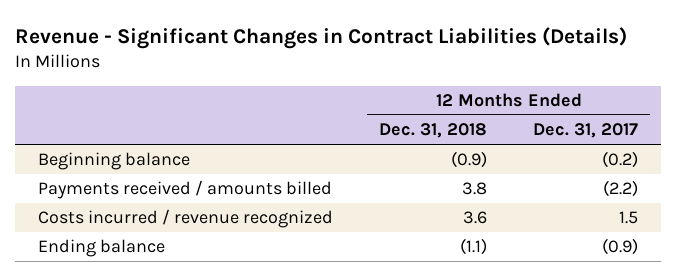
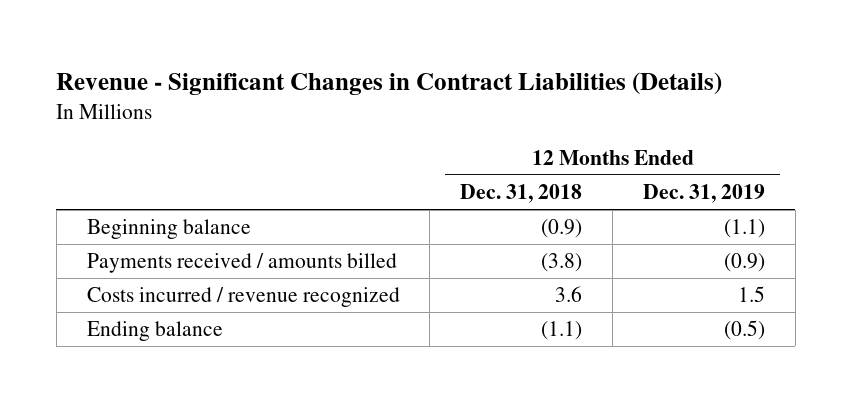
- | 12 Months Ended Dec. 31, 2018 | 12 Months Ended Dec. 31, 2017
+ | 12 Months Ended Dec. 31, 2018 | 12 Months Ended Dec. 31, 2019
- Payments received / amounts billed | 3.8 | (2.2)
+ Payments received / amounts billed | (3.8) | (0.9)

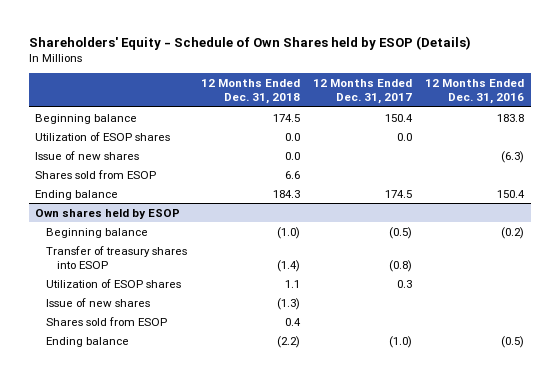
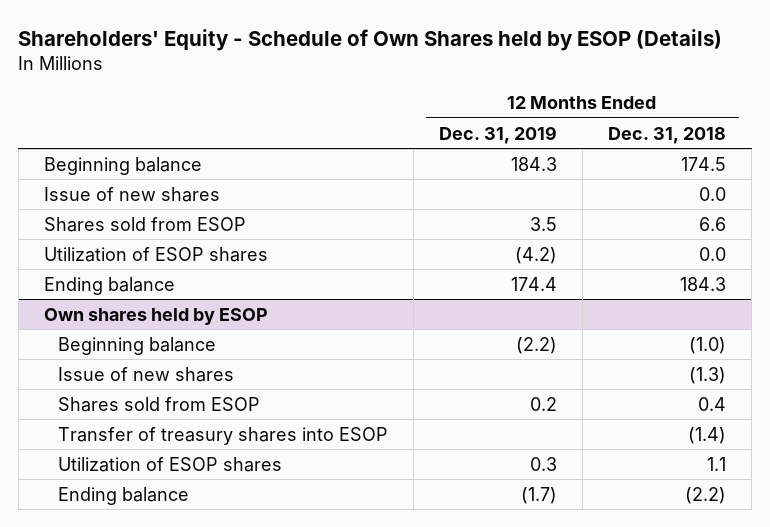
- | 12 Months Ended Dec. 31, 2018 | 12 Months Ended Dec. 31, 2017 | 12 Months Ended Dec. 31, 2016
+ | 12 Months Ended Dec. 31, 2019 | 12 Months Ended Dec. 31, 2018
moved down: Utilization of ESOP shares | (4.2) | 0.0
@ Own shares held by ESOP
moved down: Transfer of treasury shares into ESOP | | (1.4)
moved down: Utilization of ESOP shares | 0.3 | 1.1

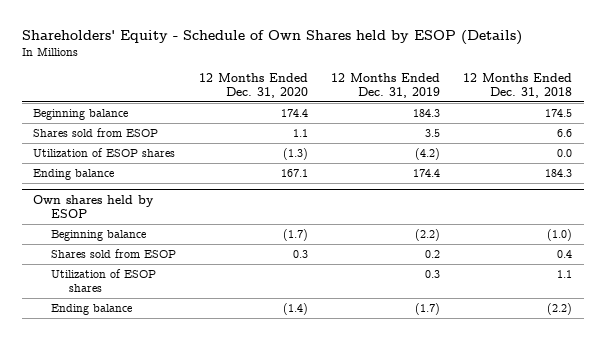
- | 12 Months Ended Dec. 31, 2019 | 12 Months Ended Dec. 31, 2018
+ | 12 Months Ended Dec. 31, 2020 | 12 Months Ended Dec. 31, 2019 | 12 Months Ended Dec. 31, 2018
- Issue of new shares | | 0.0
@ Own shares held by ESOP
- Issue of new shares | | (1.3)
- Transfer of treasury shares into ESOP | | (1.4)

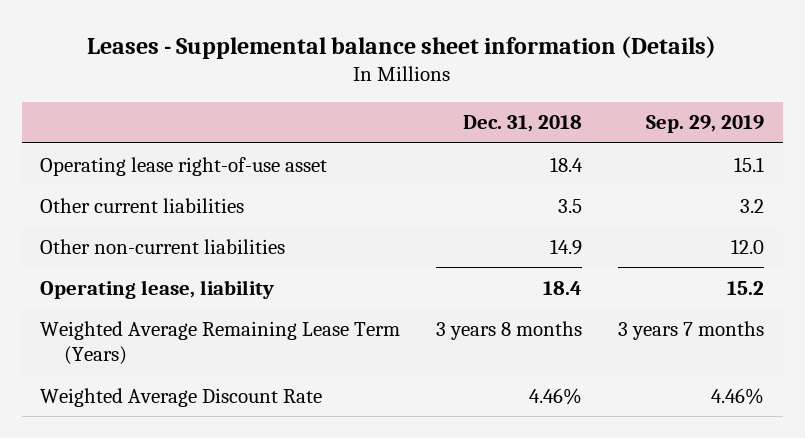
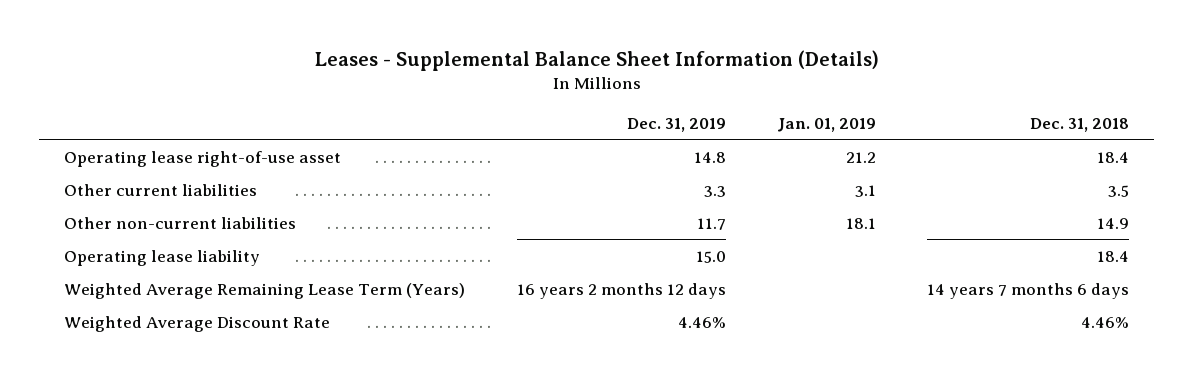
- Leases - Supplemental balance sheet information (Details)
+ Leases - Supplemental Balance Sheet Information (Details)
- | Dec. 31, 2018 | Sep. 29, 2019
+ | Dec. 31, 2019 | Jan. 01, 2019 | Dec. 31, 2018
- Operating lease, liability | 18.4 | 15.2
- Weighted Average Remaining Lease Term (Years) | 3 years 8 months | 3 years 7 months
+ Operating lease liability | 15.0 | | 18.4
+ Weighted Average Remaining Lease Term (Years) | 16 years 2 months 12 days | | 14 years 7 months 6 days

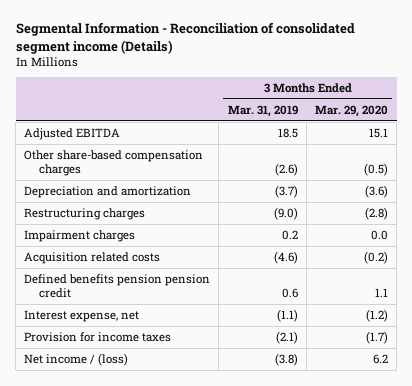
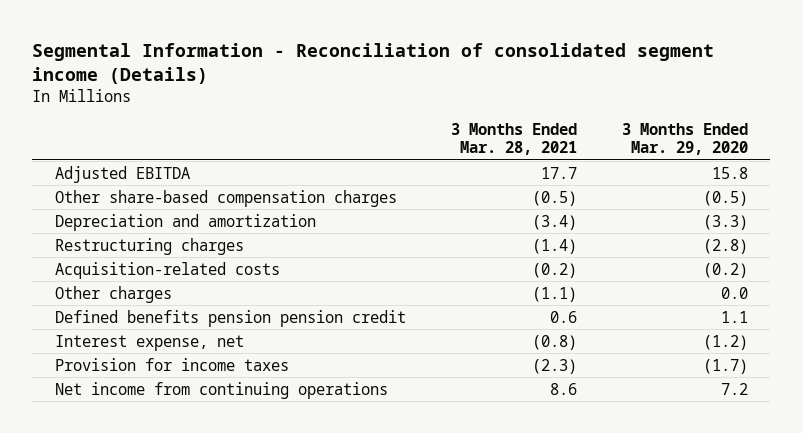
- | 3 Months Ended Mar. 31, 2019 | 3 Months Ended Mar. 29, 2020
+ | 3 Months Ended Mar. 28, 2021 | 3 Months Ended Mar. 29, 2020
- Adjusted EBITDA | 18.5 | 15.1
+ Adjusted EBITDA | 17.7 | 15.8
- Depreciation and amortization | (3.7) | (3.6)
+ Depreciation and amortization | (3.4) | (3.3)
- Impairment charges | 0.2 | 0.0
- Acquisition related costs | (4.6) | (0.2)
+ Acquisition-related costs | (0.2) | (0.2)
+ Other charges | (1.1) | 0.0
- Net income / (loss) | (3.8) | 6.2
+ Net income from continuing operations | 8.6 | 7.2

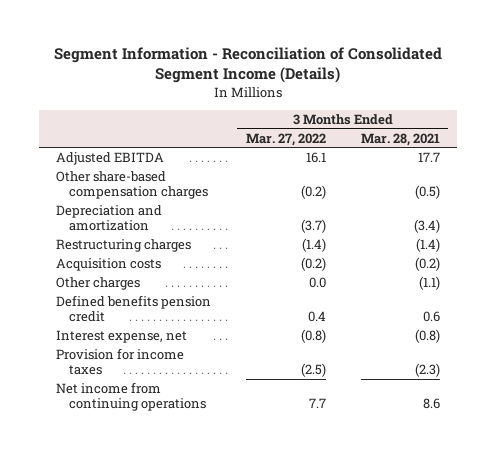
- Segmental Information - Reconciliation of consolidated segment income (Details)
+ Segment Information - Reconciliation of Consolidated Segment Income (Details)
- | 3 Months Ended Mar. 28, 2021 | 3 Months Ended Mar. 29, 2020
+ | 3 Months Ended Mar. 27, 2022 | 3 Months Ended Mar. 28, 2021
- Acquisition-related costs | (0.2) | (0.2)
+ Acquisition costs | (0.2) | (0.2)
- Defined benefits pension pension credit | 0.6 | 1.1
+ Defined benefits pension credit | 0.4 | 0.6

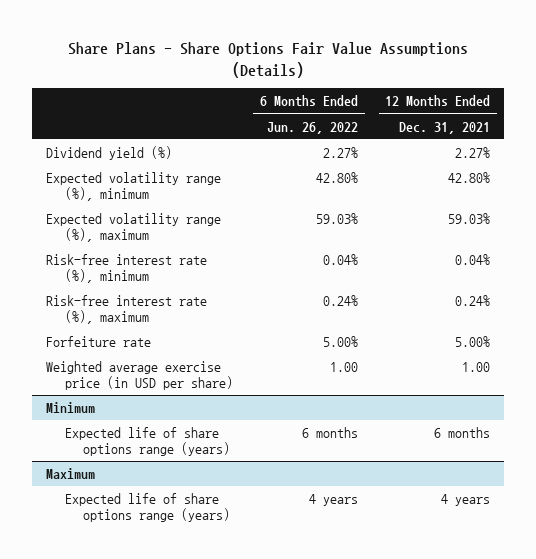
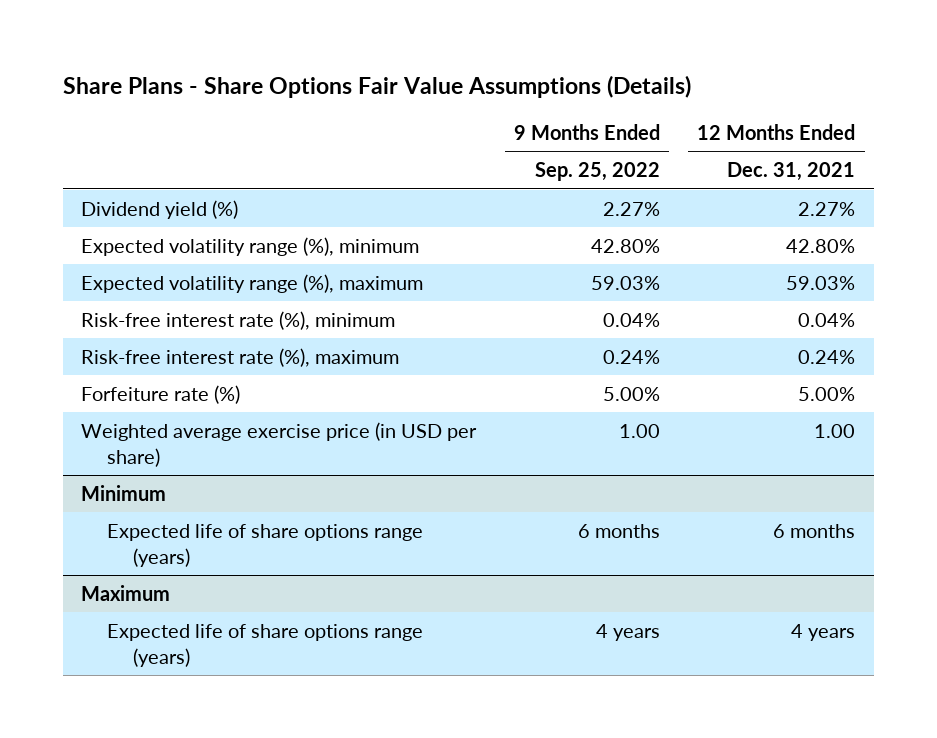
- | 6 Months Ended Jun. 26, 2022 | 12 Months Ended Dec. 31, 2021
+ | 9 Months Ended Sep. 25, 2022 | 12 Months Ended Dec. 31, 2021
- Forfeiture rate | 5.00% | 5.00%
+ Forfeiture rate (%) | 5.00% | 5.00%

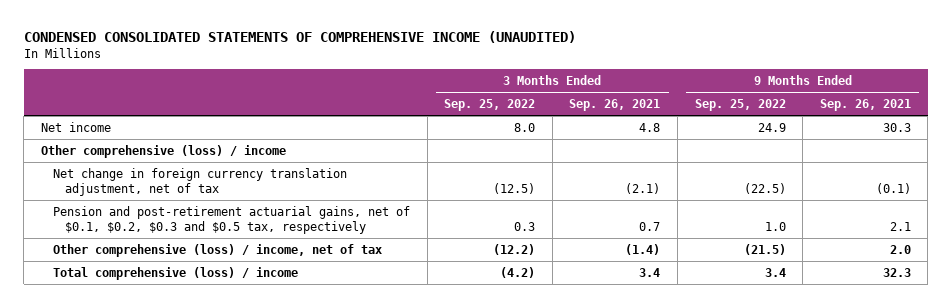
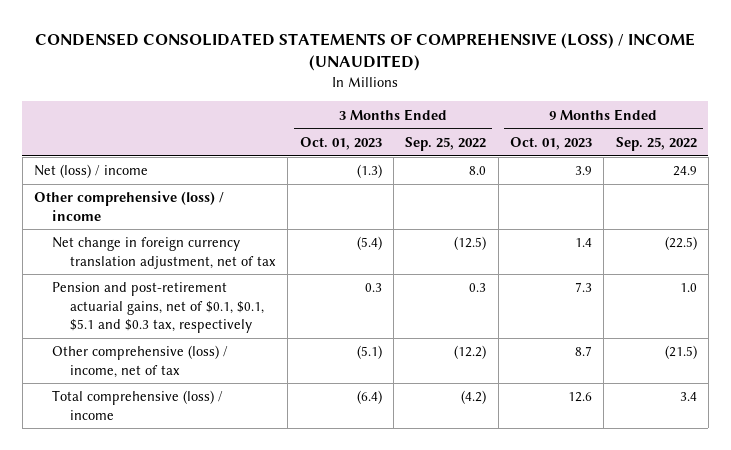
- CONDENSED CONSOLIDATED STATEMENTS OF COMPREHENSIVE INCOME (UNAUDITED)
+ CONDENSED CONSOLIDATED STATEMENTS OF COMPREHENSIVE (LOSS) / INCOME (UNAUDITED)
- | 3 Months Ended Sep. 25, 2022 | 3 Months Ended Sep. 26, 2021 | 9 Months Ended Sep. 25, 2022 | 9 Months Ended Sep. 26, 2021
+ | 3 Months Ended Oct. 01, 2023 | 3 Months Ended Sep. 25, 2022 | 9 Months Ended Oct. 01, 2023 | 9 Months Ended Sep. 25, 2022
- Net income | 8.0 | 4.8 | 24.9 | 30.3
+ Net (loss) / income | (1.3) | 8.0 | 3.9 | 24.9
- Pension and post-retirement actuarial gains, net of $0.1, $0.2, $0.3 and $0.5 tax, respectively | 0.3 | 0.7 | 1.0 | 2.1
+ Pension and post-retirement actuarial gains, net of $0.1, $0.1, $5.1 and $0.3 tax, respectively | 0.3 | 0.3 | 7.3 | 1.0

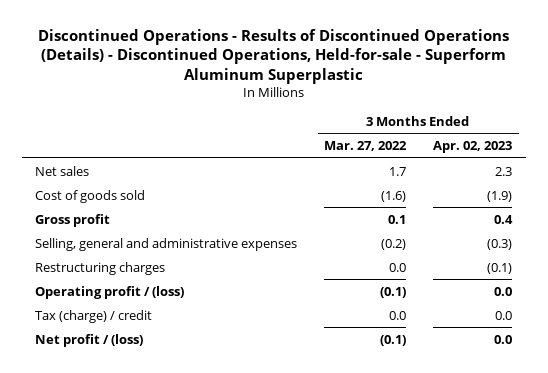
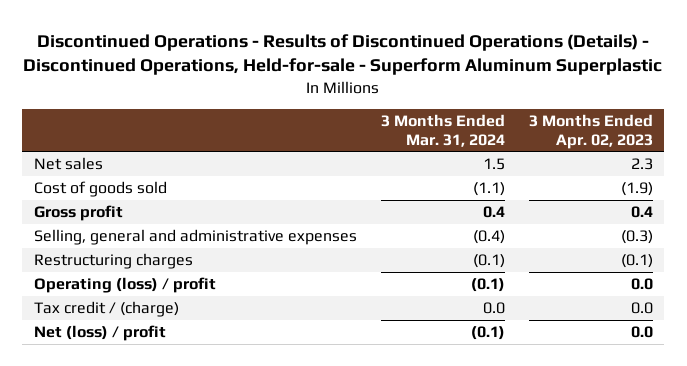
- | 3 Months Ended Mar. 27, 2022 | 3 Months Ended Apr. 02, 2023
+ | 3 Months Ended Mar. 31, 2024 | 3 Months Ended Apr. 02, 2023
- Operating profit / (loss) | (0.1) | 0.0
- Tax (charge) / credit | 0.0 | 0.0
- Net profit / (loss) | (0.1) | 0.0
+ Operating (loss) / profit | (0.1) | 0.0
+ Tax credit / (charge) | 0.0 | 0.0
+ Net (loss) / profit | (0.1) | 0.0

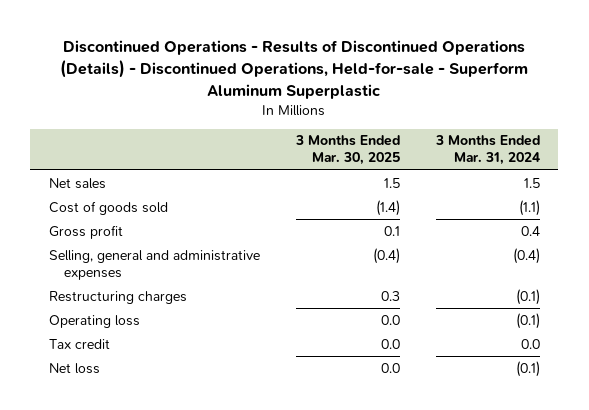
- | 3 Months Ended Mar. 31, 2024 | 3 Months Ended Apr. 02, 2023
+ | 3 Months Ended Mar. 30, 2025 | 3 Months Ended Mar. 31, 2024
- Operating (loss) / profit | (0.1) | 0.0
- Tax credit / (charge) | 0.0 | 0.0
- Net (loss) / profit | (0.1) | 0.0
+ Operating loss | 0.0 | (0.1)
+ Tax credit | 0.0 | 0.0
+ Net loss | 0.0 | (0.1)

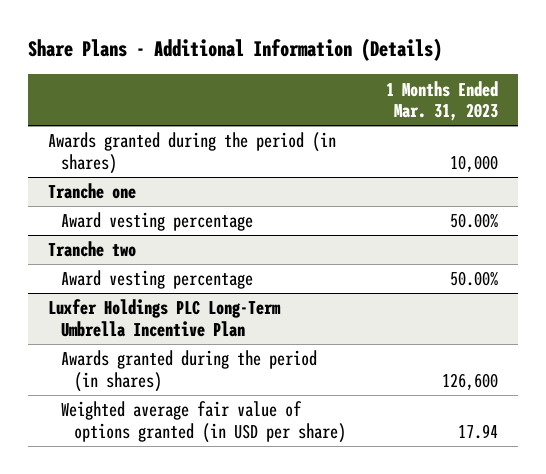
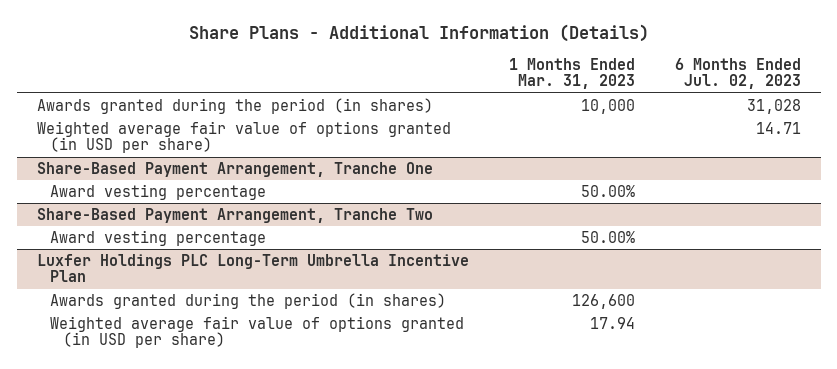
- | 1 Months Ended Mar. 31, 2023
+ | 1 Months Ended Mar. 31, 2023 | 6 Months Ended Jul. 02, 2023
- Tranche one
+ Weighted average fair value of options granted (in USD per share) | | 14.71
+ Share-Based Payment Arrangement, Tranche One
- Tranche two
+ Share-Based Payment Arrangement, Tranche Two

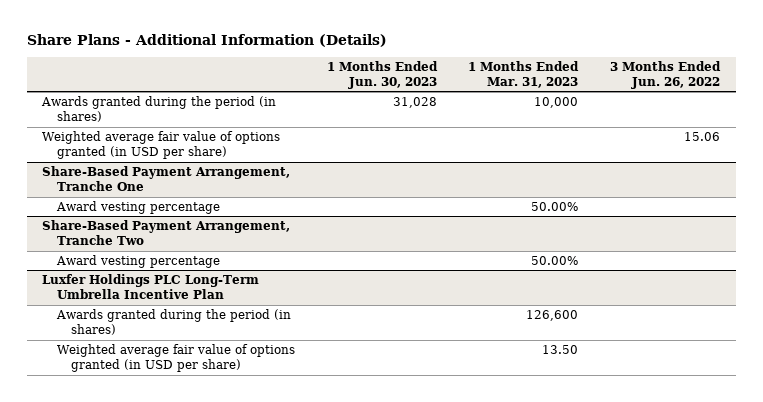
- | 1 Months Ended Mar. 31, 2023 | 6 Months Ended Jul. 02, 2023
+ | 1 Months Ended Jun. 30, 2023 | 1 Months Ended Mar. 31, 2023 | 3 Months Ended Jun. 26, 2022
@ Luxfer Holdings PLC Long-Term Umbrella Incentive Plan
- Weighted average fair value of options granted (in USD per share) | 17.94 |
+ Weighted average fair value of options granted (in USD per share) | | 13.50 |

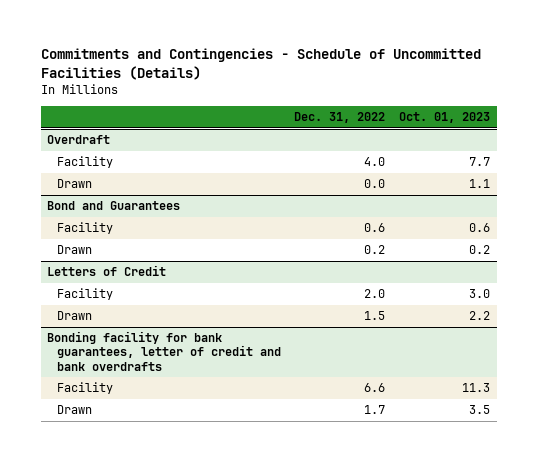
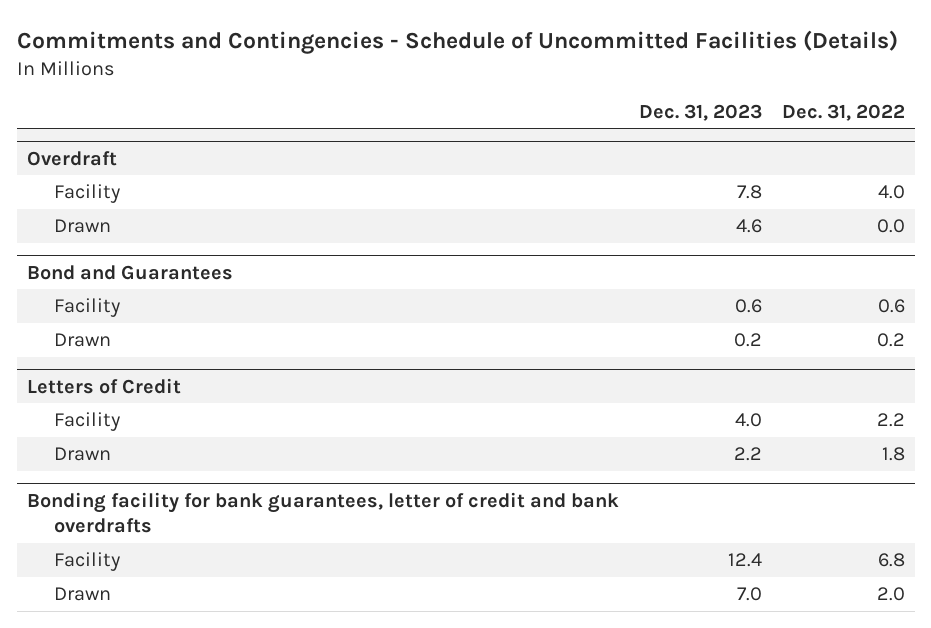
- | Dec. 31, 2022 | Oct. 01, 2023
+ | Dec. 31, 2023 | Dec. 31, 2022
@ Letters of Credit
- Facility | 2.0 | 3.0
- Drawn | 1.5 | 2.2
+ Facility | 4.0 | 2.2
+ Drawn | 2.2 | 1.8
@ Bonding facility for bank guarantees, letter of credit and bank overdrafts
- Facility | 6.6 | 11.3
- Drawn | 1.7 | 3.5
+ Facility | 12.4 | 6.8
+ Drawn | 7.0 | 2.0

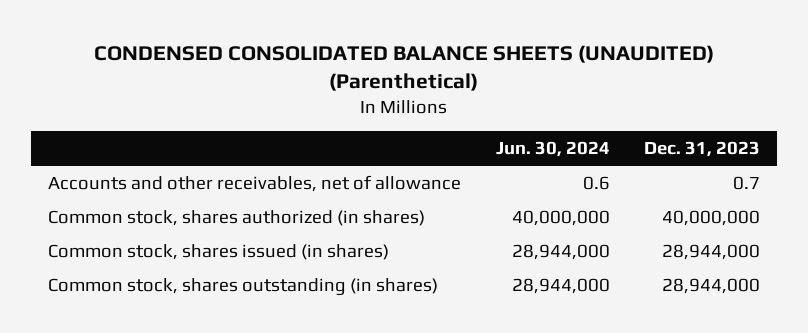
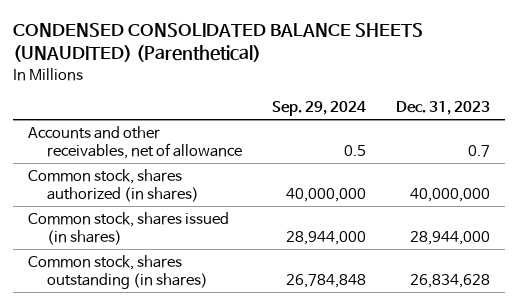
- | Jun. 30, 2024 | Dec. 31, 2023
+ | Sep. 29, 2024 | Dec. 31, 2023
- Common stock, shares outstanding (in shares) | 28,944,000 | 28,944,000
+ Common stock, shares outstanding (in shares) | 26,784,848 | 26,834,628

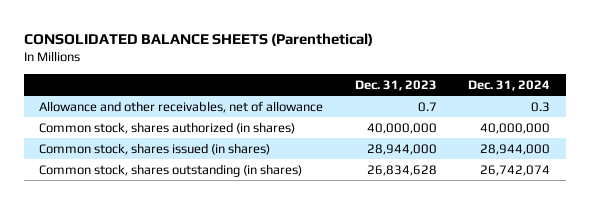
- CONDENSED CONSOLIDATED BALANCE SHEETS (UNAUDITED) (Parenthetical)
+ CONSOLIDATED BALANCE SHEETS (Parenthetical)
- | Sep. 29, 2024 | Dec. 31, 2023
+ | Dec. 31, 2023 | Dec. 31, 2024
- Accounts and other receivables, net of allowance | 0.5 | 0.7
+ Allowance and other receivables, net of allowance | 0.7 | 0.3

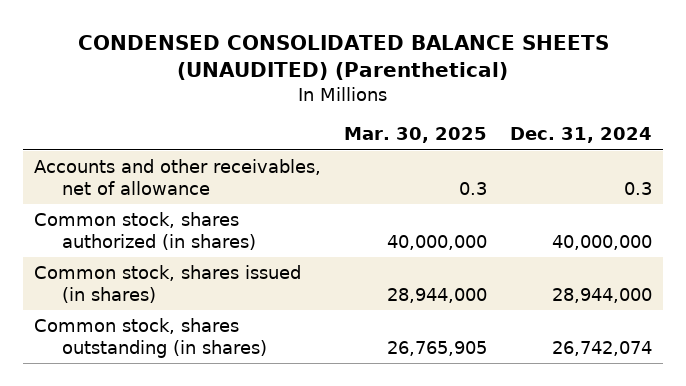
- CONSOLIDATED BALANCE SHEETS (Parenthetical)
+ CONDENSED CONSOLIDATED BALANCE SHEETS (UNAUDITED) (Parenthetical)
- | Dec. 31, 2023 | Dec. 31, 2024
+ | Mar. 30, 2025 | Dec. 31, 2024
- Allowance and other receivables, net of allowance | 0.7 | 0.3
+ Accounts and other receivables, net of allowance | 0.3 | 0.3

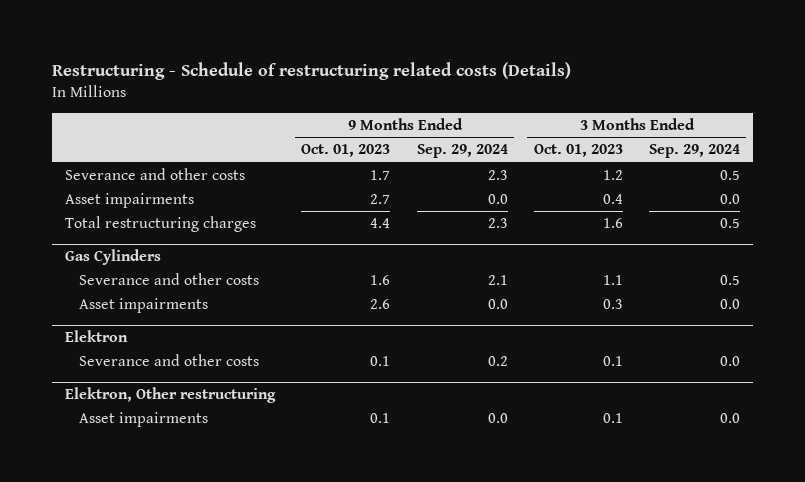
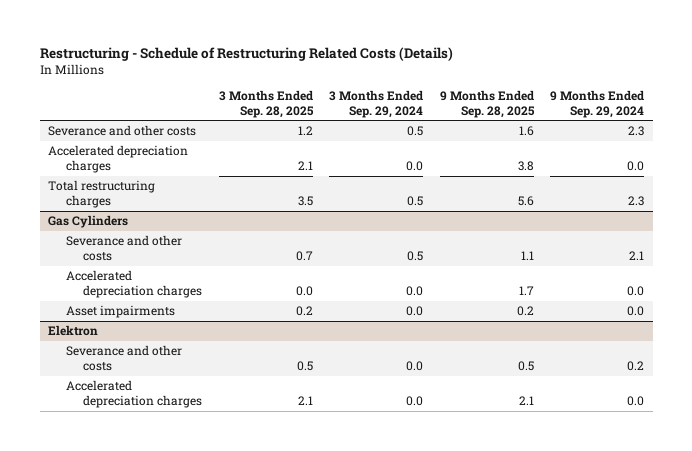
- Restructuring - Schedule of restructuring related costs (Details)
+ Restructuring - Schedule of Restructuring Related Costs (Details)
- | 9 Months Ended Oct. 01, 2023 | 9 Months Ended Sep. 29, 2024 | 3 Months Ended Oct. 01, 2023 | 3 Months Ended Sep. 29, 2024
+ | 3 Months Ended Sep. 28, 2025 | 3 Months Ended Sep. 29, 2024 | 9 Months Ended Sep. 28, 2025 | 9 Months Ended Sep. 29, 2024
- Asset impairments | 2.7 | 0.0 | 0.4 | 0.0
+ Accelerated depreciation charges | 2.1 | 0.0 | 3.8 | 0.0
@ Gas Cylinders
+ Accelerated depreciation charges | 0.0 | 0.0 | 1.7 | 0.0
- Elektron, Other restructuring
- Asset impairments | 0.1 | 0.0 | 0.1 | 0.0
@ Elektron
+ Accelerated depreciation charges | 2.1 | 0.0 | 2.1 | 0.0

